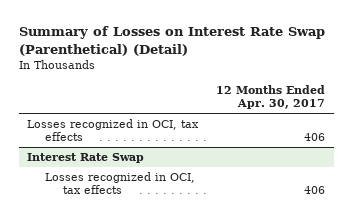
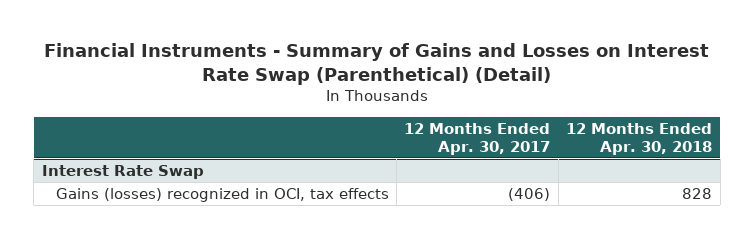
- Summary of Losses on Interest Rate Swap (Parenthetical) (Detail)
+ Financial Instruments - Summary of Gains and Losses on Interest Rate Swap (Parenthetical) (Detail)
- | 12 Months Ended Apr. 30, 2017
+ | 12 Months Ended Apr. 30, 2017 | 12 Months Ended Apr. 30, 2018
- Losses recognized in OCI, tax effects | 406
@ Interest Rate Swap
- Losses recognized in OCI, tax effects | 406
+ Gains (losses) recognized in OCI, tax effects | (406) | 828

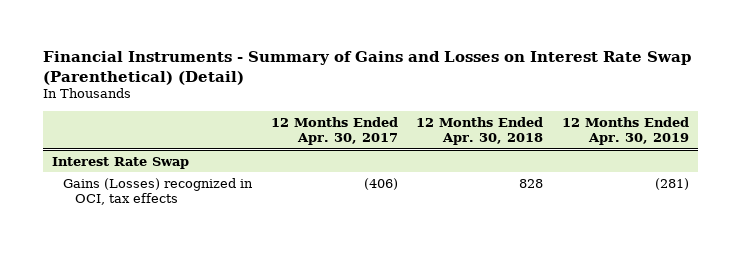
- | 12 Months Ended Apr. 30, 2017 | 12 Months Ended Apr. 30, 2018
+ | 12 Months Ended Apr. 30, 2017 | 12 Months Ended Apr. 30, 2018 | 12 Months Ended Apr. 30, 2019
@ Interest Rate Swap
- Gains (losses) recognized in OCI, tax effects | (406) | 828
+ Gains (Losses) recognized in OCI, tax effects | (406) | 828 | (281)

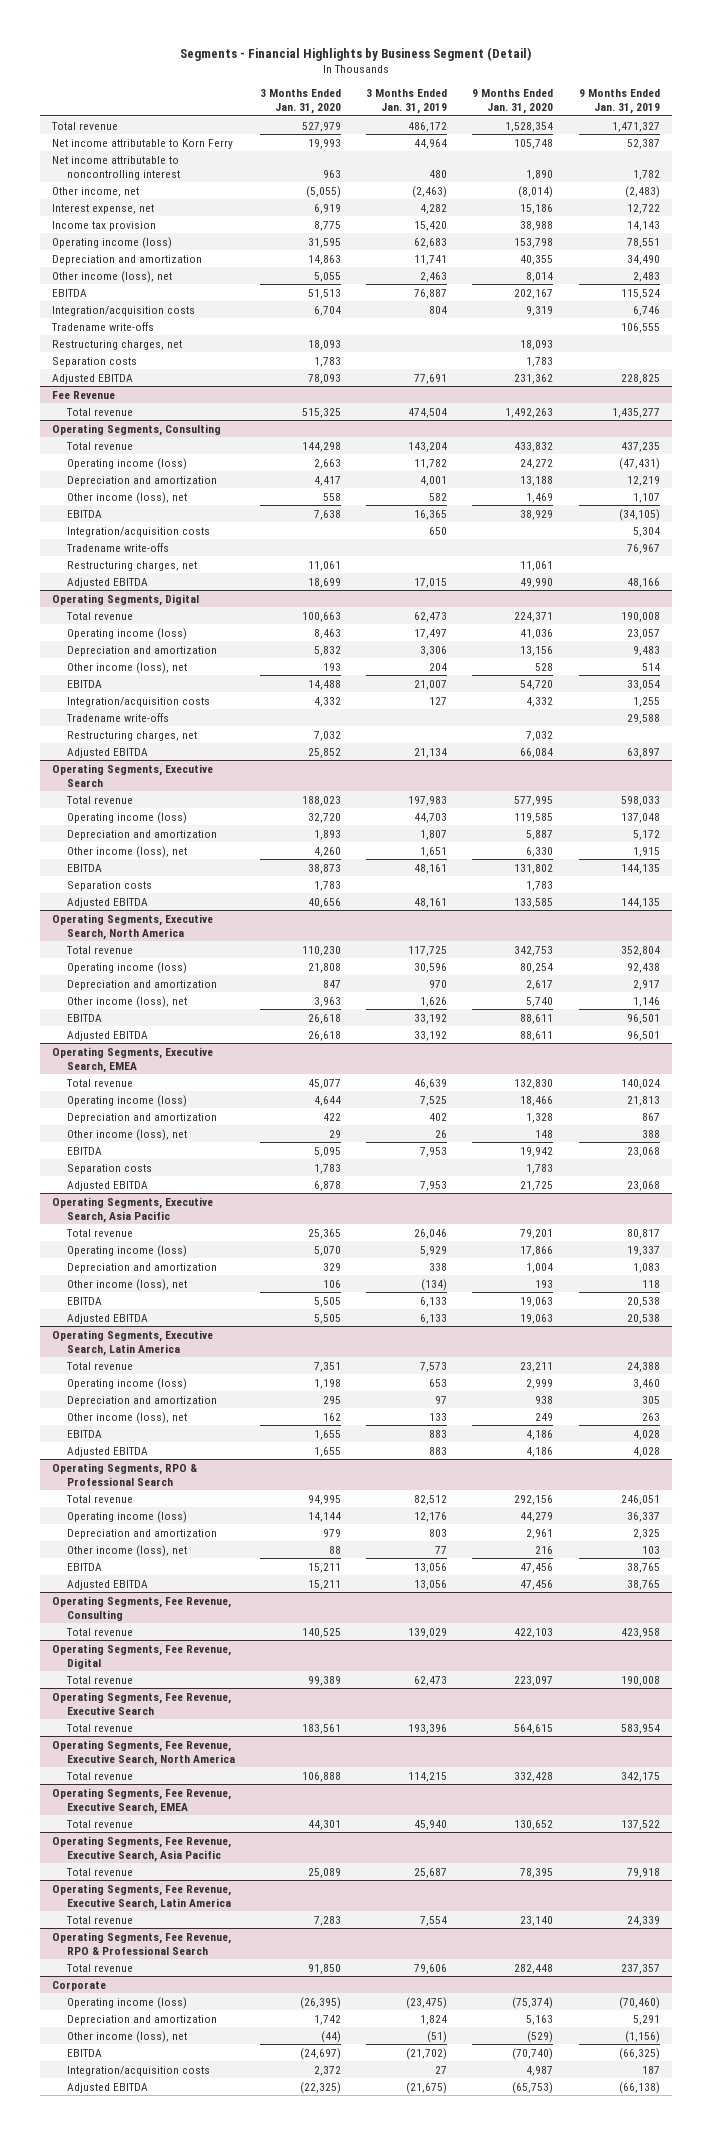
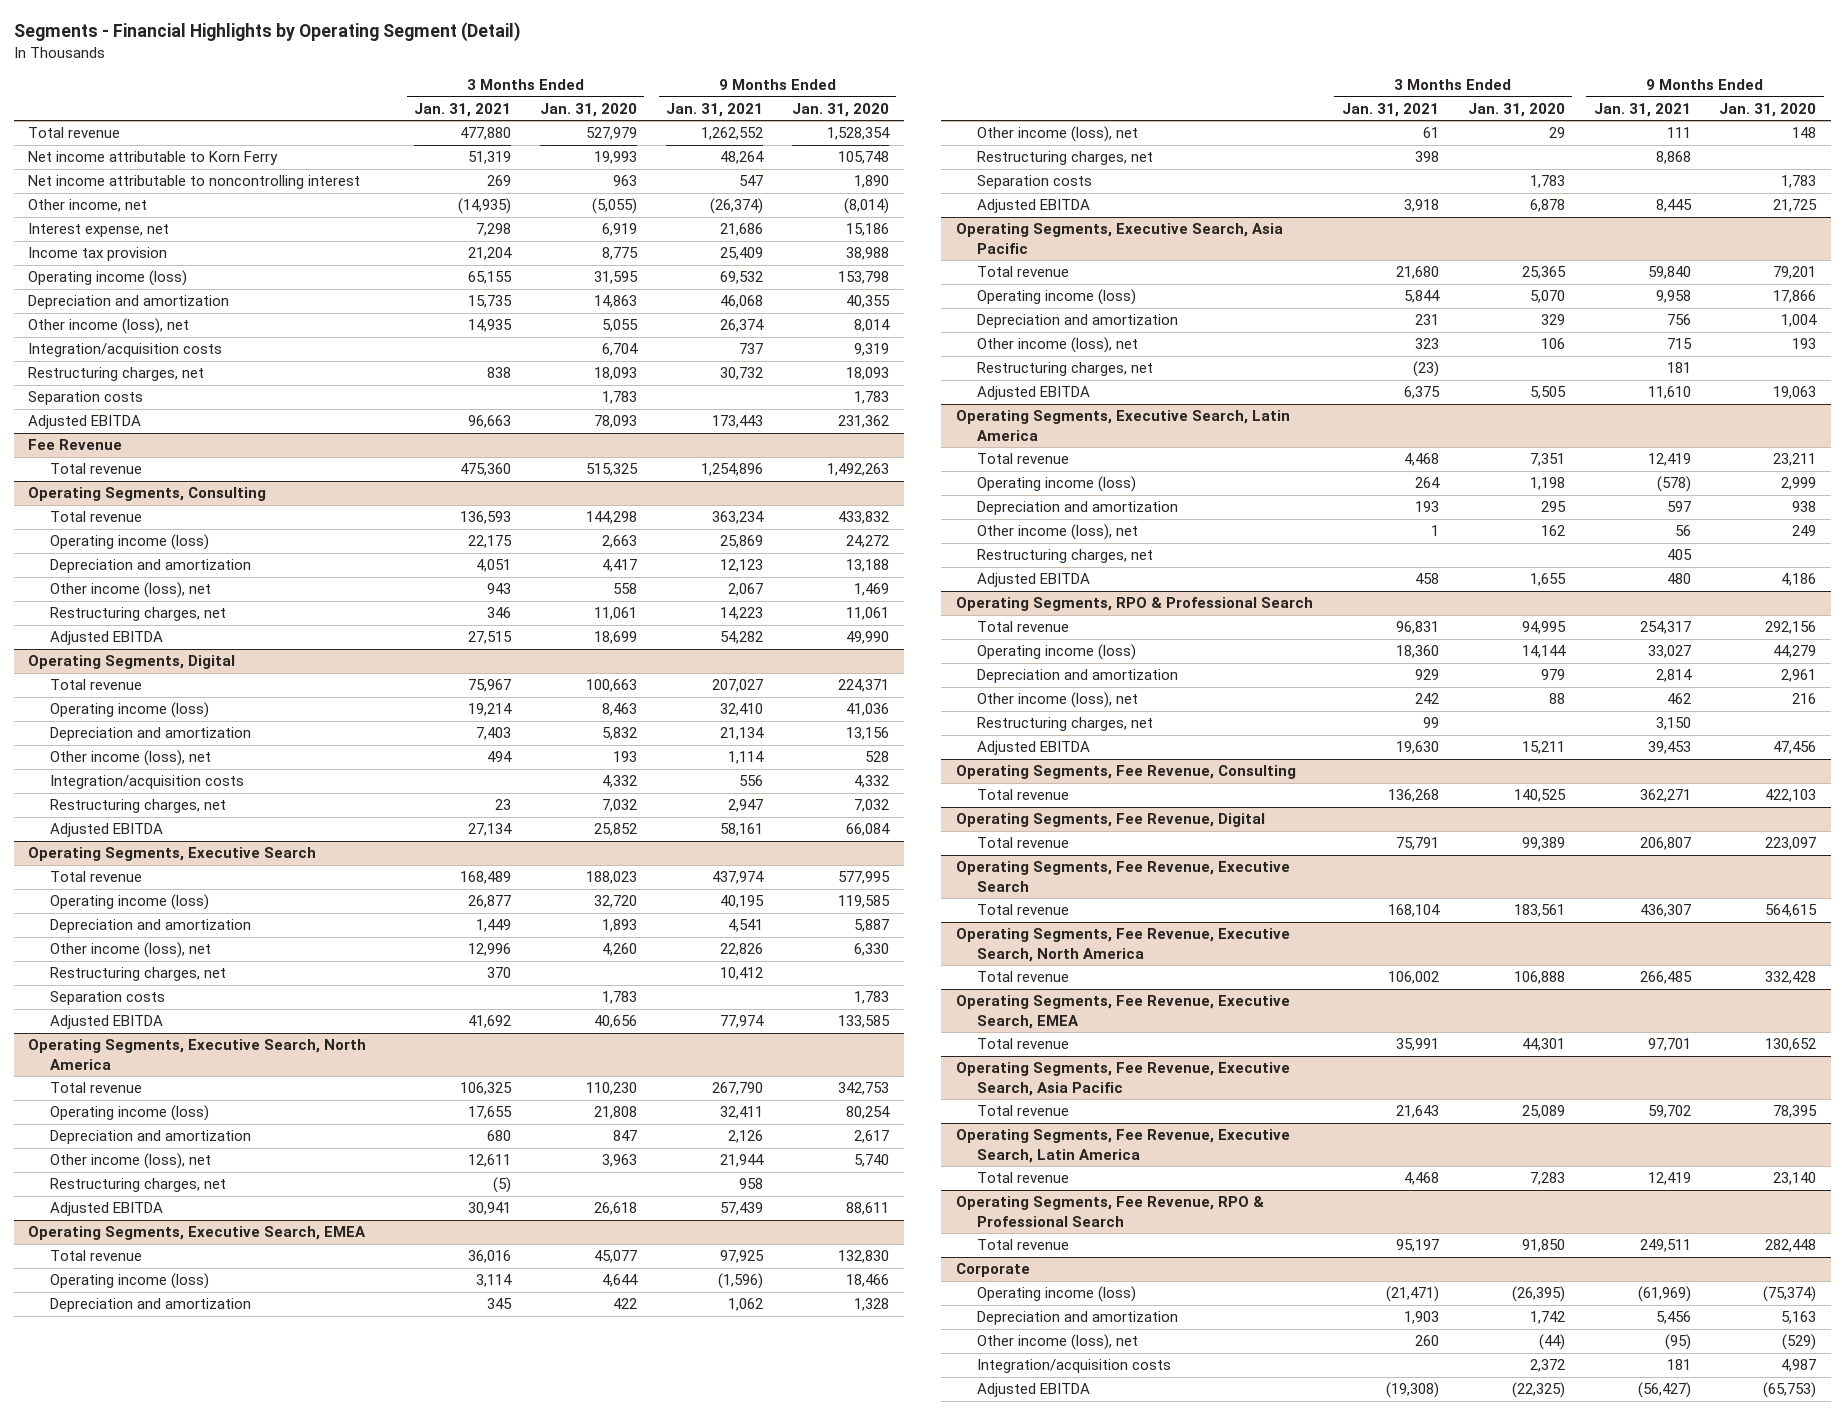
- Segments - Financial Highlights by Business Segment (Detail)
+ Segments - Financial Highlights by Operating Segment (Detail)
- | 3 Months Ended Jan. 31, 2020 | 3 Months Ended Jan. 31, 2019 | 9 Months Ended Jan. 31, 2020 | 9 Months Ended Jan. 31, 2019
+ | 3 Months Ended Jan. 31, 2021 | 3 Months Ended Jan. 31, 2020 | 9 Months Ended Jan. 31, 2021 | 9 Months Ended Jan. 31, 2020
- EBITDA | 51,513 | 76,887 | 202,167 | 115,524
- Tradename write-offs | | | | 106,555
@ Operating Segments, Consulting
- EBITDA | 7,638 | 16,365 | 38,929 | (34,105)
- Integration/acquisition costs | | 650 | | 5,304
- Tradename write-offs | | | | 76,967
@ Operating Segments, Digital
- EBITDA | 14,488 | 21,007 | 54,720 | 33,054
- Tradename write-offs | | | | 29,588
@ Operating Segments, Executive Search
- EBITDA | 38,873 | 48,161 | 131,802 | 144,135
+ Restructuring charges, net | 370 | | 10,412 |
@ Operating Segments, Executive Search, North America
- EBITDA | 26,618 | 33,192 | 88,611 | 96,501
+ Restructuring charges, net | (5) | | 958 |
@ Operating Segments, Executive Search, EMEA
- EBITDA | 5,095 | 7,953 | 19,942 | 23,068
+ Restructuring charges, net | 398 | | 8,868 |
@ Operating Segments, Executive Search, Asia Pacific
- EBITDA | 5,505 | 6,133 | 19,063 | 20,538
+ Restructuring charges, net | (23) | | 181 |
@ Operating Segments, Executive Search, Latin America
- EBITDA | 1,655 | 883 | 4,186 | 4,028
+ Restructuring charges, net | | | 405 |
@ Operating Segments, RPO & Professional Search
- EBITDA | 15,211 | 13,056 | 47,456 | 38,765
+ Restructuring charges, net | 99 | | 3,150 |
@ Corporate
- EBITDA | (24,697) | (21,702) | (70,740) | (66,325)

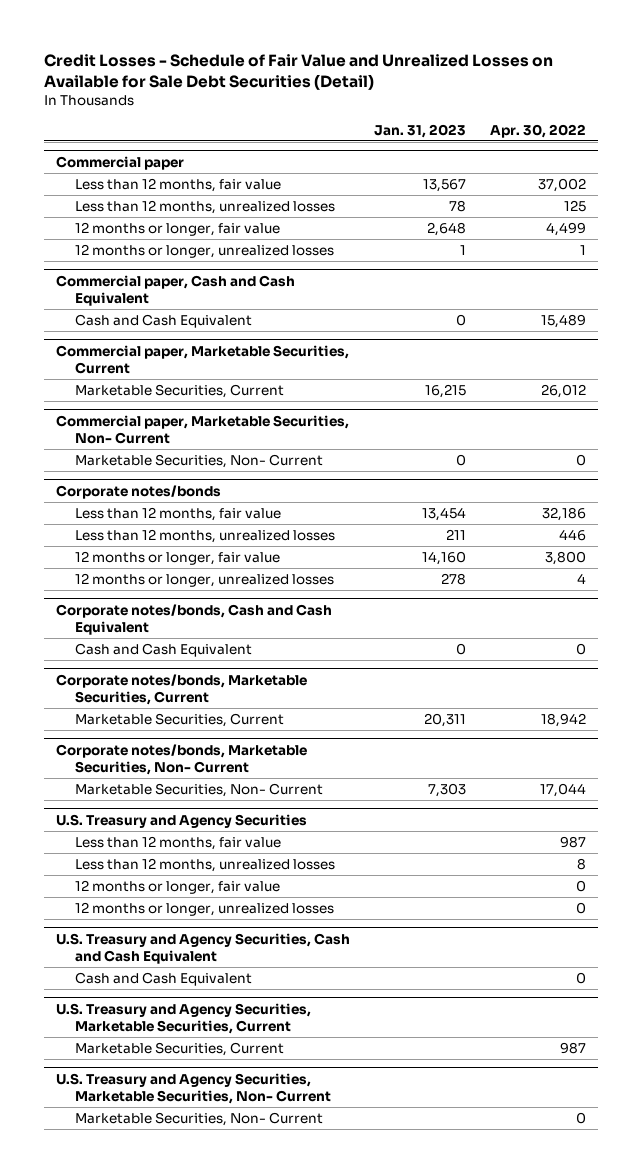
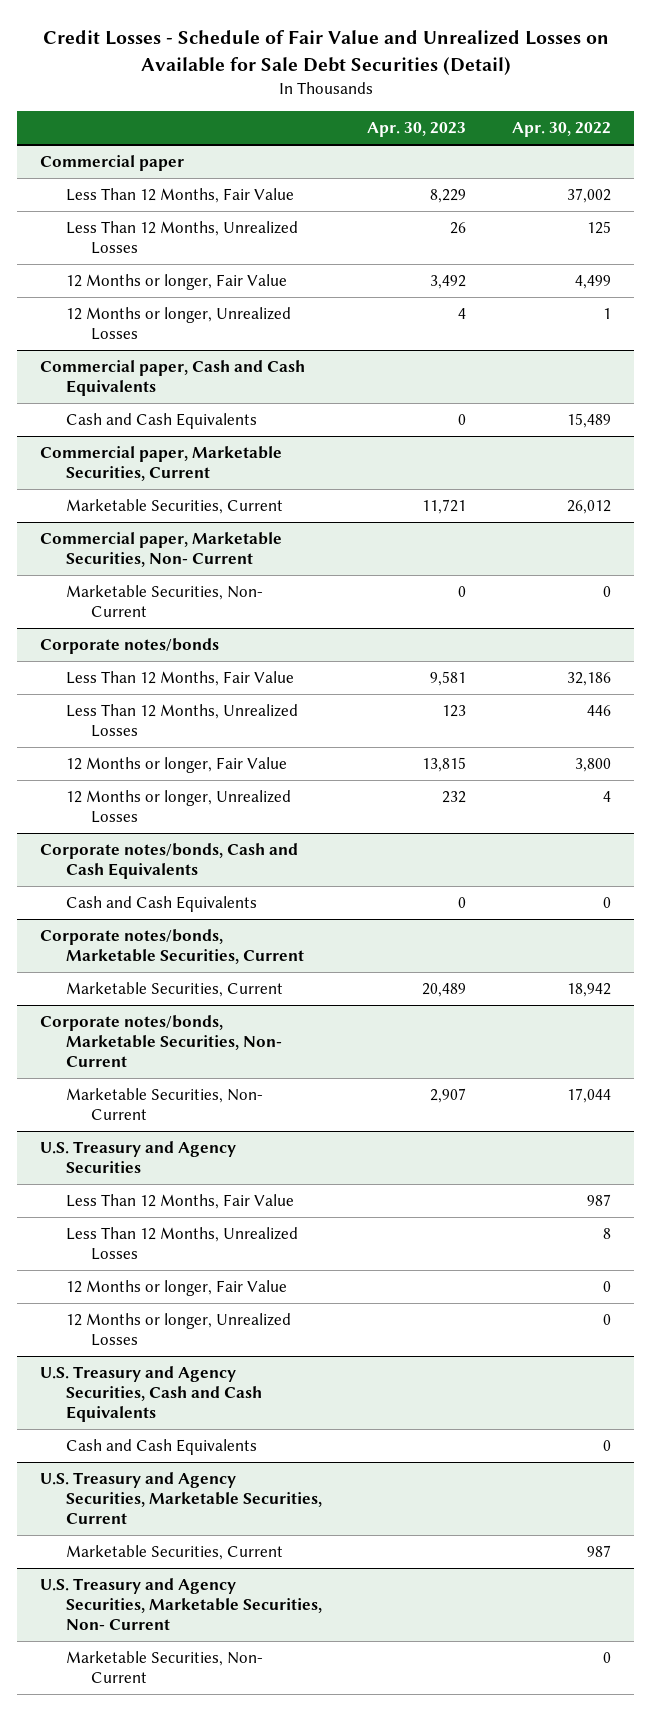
- | Jan. 31, 2023 | Apr. 30, 2022
+ | Apr. 30, 2023 | Apr. 30, 2022
@ Commercial paper
- Less than 12 months, fair value | 13,567 | 37,002
- Less than 12 months, unrealized losses | 78 | 125
- 12 months or longer, fair value | 2,648 | 4,499
- 12 months or longer, unrealized losses | 1 | 1
- Commercial paper, Cash and Cash Equivalent
- Cash and Cash Equivalent | 0 | 15,489
@ Commercial paper
+ Less Than 12 Months, Fair Value | 8,229 | 37,002
+ Less Than 12 Months, Unrealized Losses | 26 | 125
+ 12 Months or longer, Fair Value | 3,492 | 4,499
+ 12 Months or longer, Unrealized Losses | 4 | 1
+ Commercial paper, Cash and Cash Equivalents
+ Cash and Cash Equivalents | 0 | 15,489
@ Corporate notes/bonds
- Less than 12 months, fair value | 13,454 | 32,186
- Less than 12 months, unrealized losses | 211 | 446
- 12 months or longer, fair value | 14,160 | 3,800
- 12 months or longer, unrealized losses | 278 | 4
- Corporate notes/bonds, Cash and Cash Equivalent
- Cash and Cash Equivalent | 0 | 0
@ Corporate notes/bonds
+ Less Than 12 Months, Fair Value | 9,581 | 32,186
+ Less Than 12 Months, Unrealized Losses | 123 | 446
+ 12 Months or longer, Fair Value | 13,815 | 3,800
+ 12 Months or longer, Unrealized Losses | 232 | 4
+ Corporate notes/bonds, Cash and Cash Equivalents
+ Cash and Cash Equivalents | 0 | 0
@ U.S. Treasury and Agency Securities
- Less than 12 months, fair value | | 987
- Less than 12 months, unrealized losses | | 8
- 12 months or longer, fair value | | 0
- 12 months or longer, unrealized losses | | 0
- U.S. Treasury and Agency Securities, Cash and Cash Equivalent
- Cash and Cash Equivalent | | 0
@ U.S. Treasury and Agency Securities
+ Less Than 12 Months, Fair Value | | 987
+ Less Than 12 Months, Unrealized Losses | | 8
+ 12 Months or longer, Fair Value | | 0
+ 12 Months or longer, Unrealized Losses | | 0
+ U.S. Treasury and Agency Securities, Cash and Cash Equivalents
+ Cash and Cash Equivalents | | 0

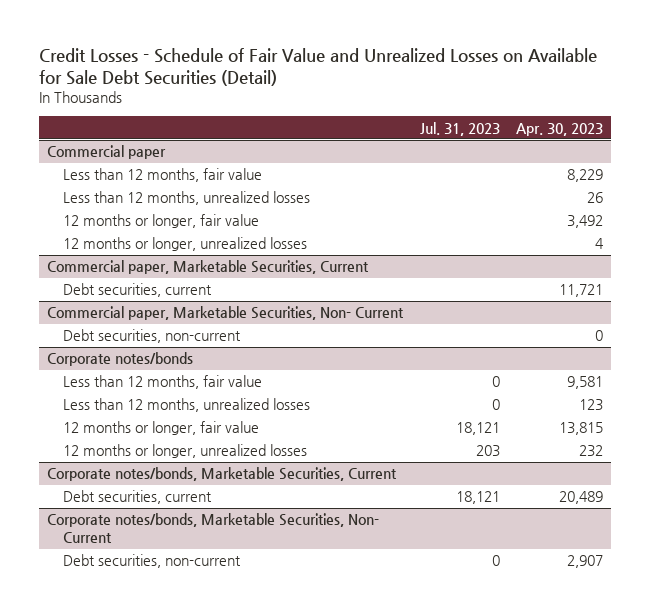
- | Apr. 30, 2023 | Apr. 30, 2022
+ | Jul. 31, 2023 | Apr. 30, 2023
@ Commercial paper
- Less Than 12 Months, Fair Value | 8,229 | 37,002
- Less Than 12 Months, Unrealized Losses | 26 | 125
- 12 Months or longer, Fair Value | 3,492 | 4,499
- 12 Months or longer, Unrealized Losses | 4 | 1
- Commercial paper, Cash and Cash Equivalents
- Cash and Cash Equivalents | 0 | 15,489
@ Commercial paper
+ Less than 12 months, fair value | | 8,229
+ Less than 12 months, unrealized losses | | 26
+ 12 months or longer, fair value | | 3,492
+ 12 months or longer, unrealized losses | | 4
@ Commercial paper, Marketable Securities, Current
- Marketable Securities, Current | 11,721 | 26,012
+ Debt securities, current | | 11,721
@ Commercial paper, Marketable Securities, Non- Current
- Marketable Securities, Non- Current | 0 | 0
+ Debt securities, non-current | | 0
@ Corporate notes/bonds
- Less Than 12 Months, Fair Value | 9,581 | 32,186
- Less Than 12 Months, Unrealized Losses | 123 | 446
- 12 Months or longer, Fair Value | 13,815 | 3,800
- 12 Months or longer, Unrealized Losses | 232 | 4
- Corporate notes/bonds, Cash and Cash Equivalents
- Cash and Cash Equivalents | 0 | 0
@ Corporate notes/bonds
+ Less than 12 months, fair value | 0 | 9,581
+ Less than 12 months, unrealized losses | 0 | 123
+ 12 months or longer, fair value | 18,121 | 13,815
+ 12 months or longer, unrealized losses | 203 | 232
@ Corporate notes/bonds, Marketable Securities, Current
- Marketable Securities, Current | 20,489 | 18,942
+ Debt securities, current | 18,121 | 20,489
@ Corporate notes/bonds, Marketable Securities, Non- Current
- Marketable Securities, Non- Current | 2,907 | 17,044
- U.S. Treasury and Agency Securities
- Less Than 12 Months, Fair Value | | 987
- Less Than 12 Months, Unrealized Losses | | 8
- 12 Months or longer, Fair Value | | 0
- 12 Months or longer, Unrealized Losses | | 0
- U.S. Treasury and Agency Securities, Cash and Cash Equivalents
- Cash and Cash Equivalents | | 0
- U.S. Treasury and Agency Securities, Marketable Securities, Current
- Marketable Securities, Current | | 987
- U.S. Treasury and Agency Securities, Marketable Securities, Non- Current
- Marketable Securities, Non- Current | | 0
@ Corporate notes/bonds, Marketable Securities, Non- Current
+ Debt securities, non-current | 0 | 2,907

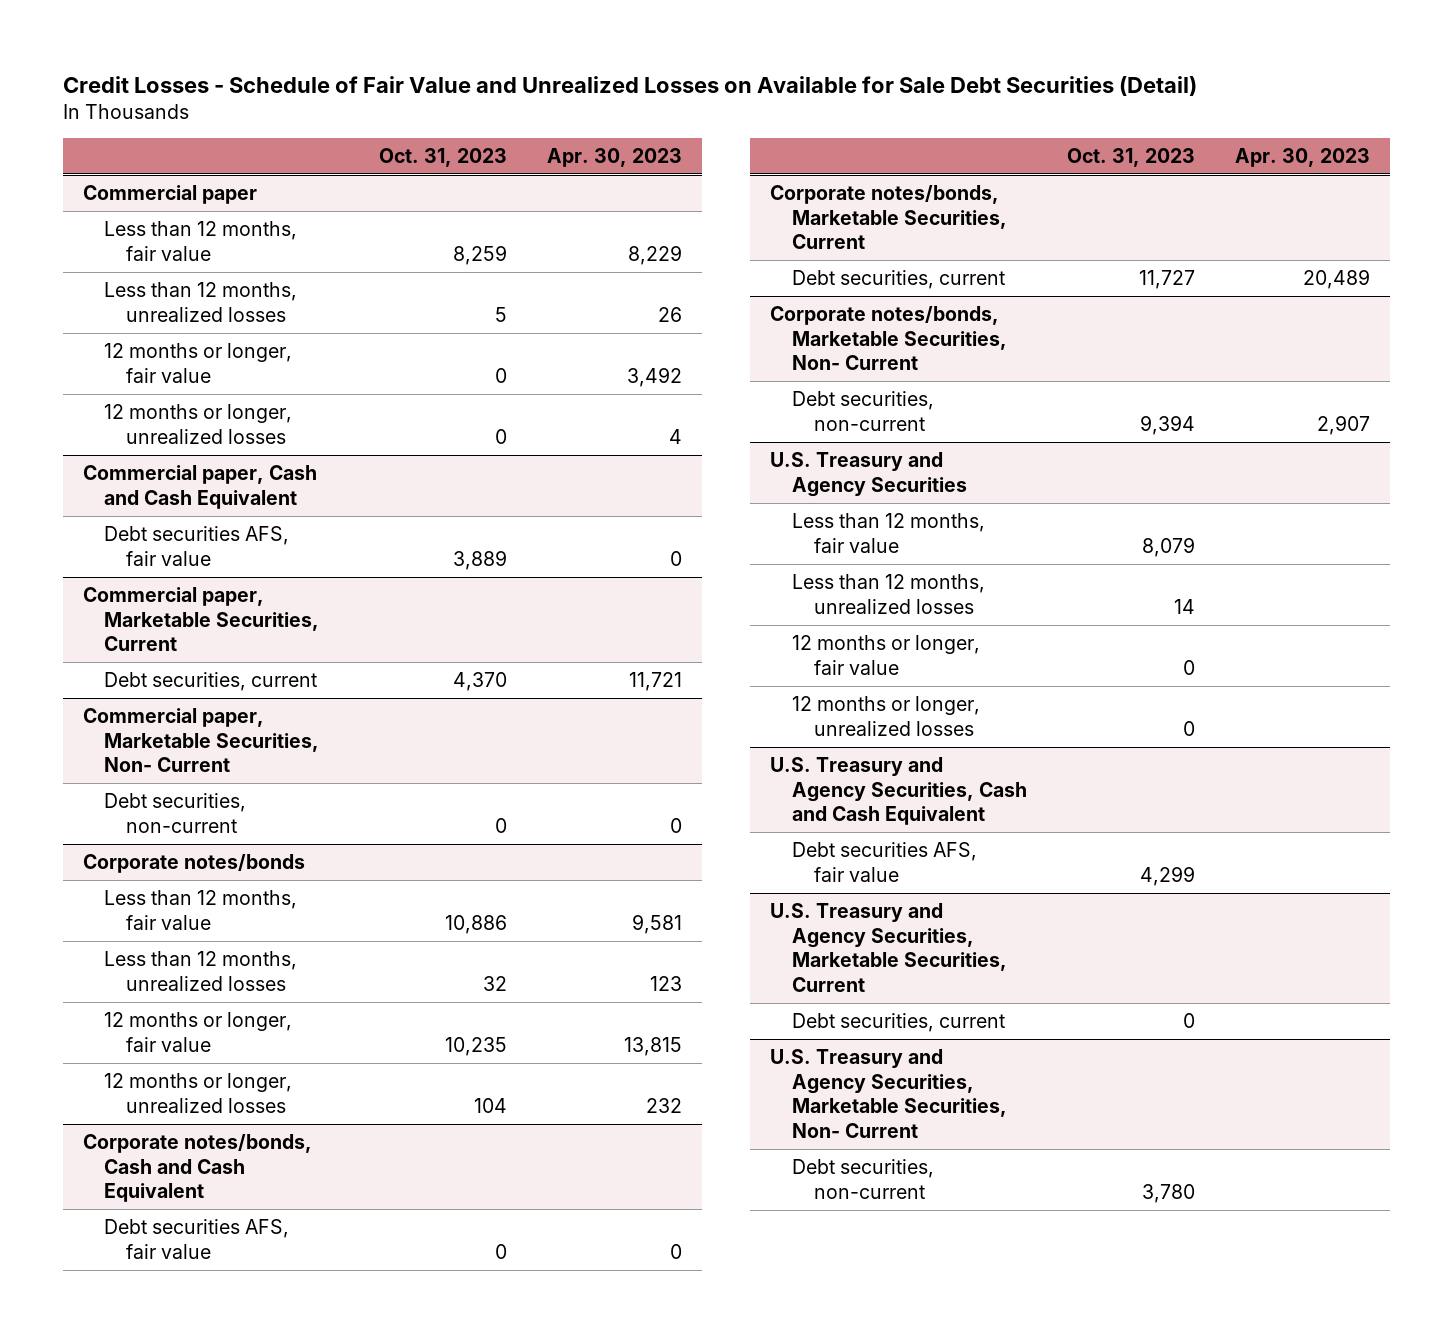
- | Jul. 31, 2023 | Apr. 30, 2023
+ | Oct. 31, 2023 | Apr. 30, 2023
+ Commercial paper, Cash and Cash Equivalent
+ Debt securities AFS, fair value | 3,889 | 0
+ Corporate notes/bonds, Cash and Cash Equivalent
+ Debt securities AFS, fair value | 0 | 0
+ U.S. Treasury and Agency Securities
+ Less than 12 months, fair value | 8,079 |
+ Less than 12 months, unrealized losses | 14 |
+ 12 months or longer, fair value | 0 |
+ 12 months or longer, unrealized losses | 0 |
+ U.S. Treasury and Agency Securities, Cash and Cash Equivalent
+ Debt securities AFS, fair value | 4,299 |
+ U.S. Treasury and Agency Securities, Marketable Securities, Current
+ Debt securities, current | 0 |
+ U.S. Treasury and Agency Securities, Marketable Securities, Non- Current
+ Debt securities, non-current | 3,780 |

